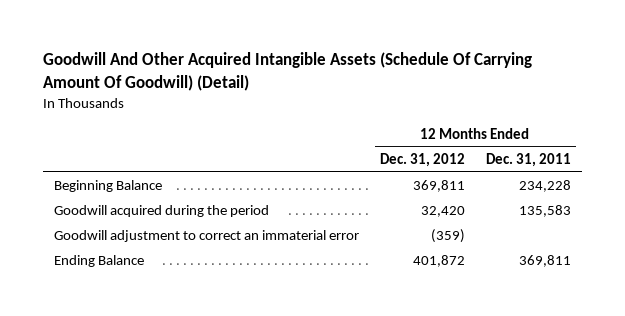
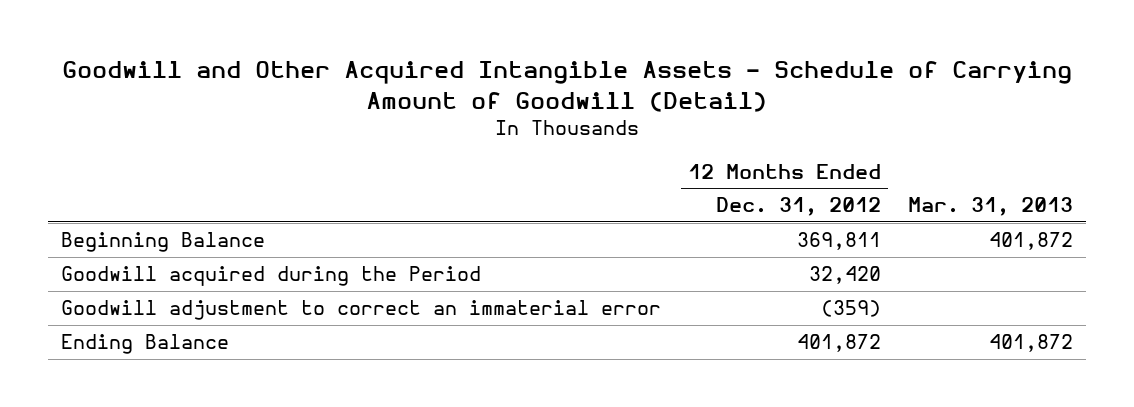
- Goodwill And Other Acquired Intangible Assets (Schedule Of Carrying Amount Of Goodwill) (Detail)
+ Goodwill and Other Acquired Intangible Assets - Schedule of Carrying Amount of Goodwill (Detail)
- | 12 Months Ended Dec. 31, 2012 | 12 Months Ended Dec. 31, 2011
+ | 12 Months Ended Dec. 31, 2012 | Mar. 31, 2013
- Goodwill acquired during the period | 32,420 | 135,583
+ Goodwill acquired during the Period | 32,420 |

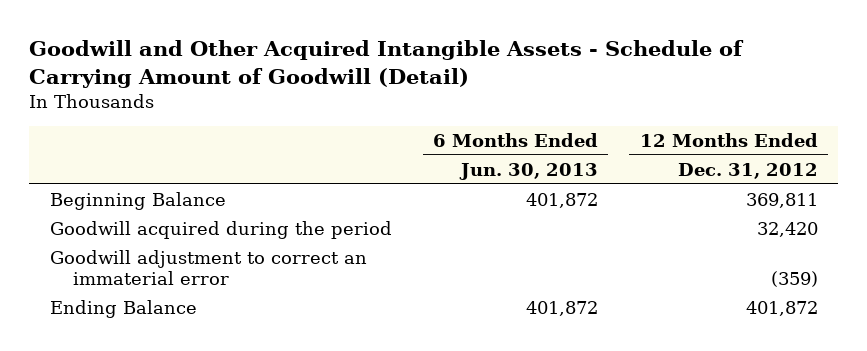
- | 12 Months Ended Dec. 31, 2012 | Mar. 31, 2013
+ | 6 Months Ended Jun. 30, 2013 | 12 Months Ended Dec. 31, 2012
- Goodwill acquired during the Period | 32,420 |
+ Goodwill acquired during the period | | 32,420

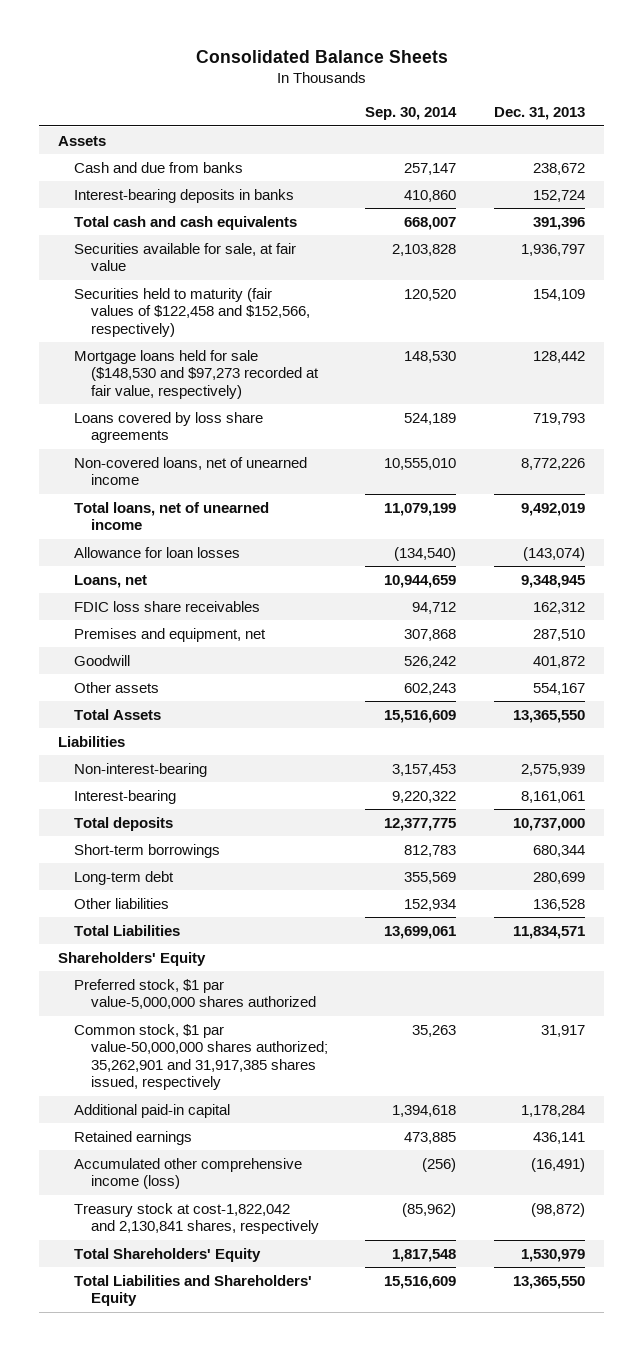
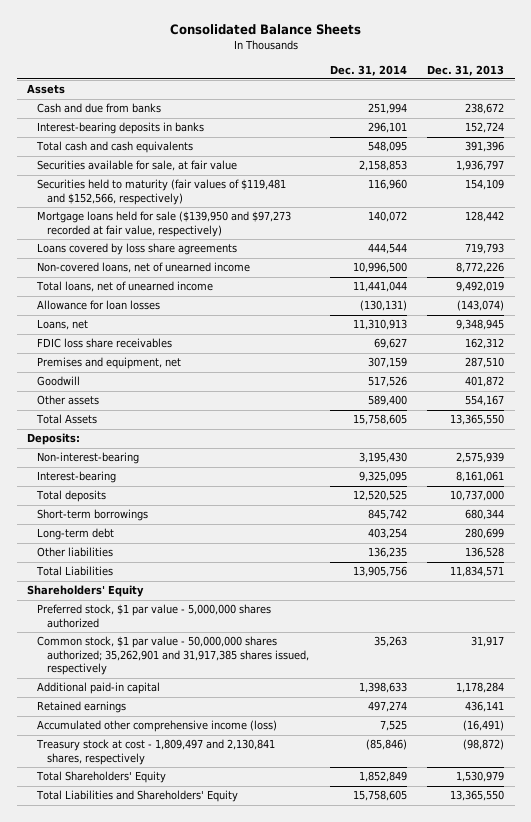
- | Sep. 30, 2014 | Dec. 31, 2013
+ | Dec. 31, 2014 | Dec. 31, 2013
- Securities held to maturity (fair values of $122,458 and $152,566, respectively) | 120,520 | 154,109
- Mortgage loans held for sale ($148,530 and $97,273 recorded at fair value, respectively) | 148,530 | 128,442
+ Securities held to maturity (fair values of $119,481 and $152,566, respectively) | 116,960 | 154,109
+ Mortgage loans held for sale ($139,950 and $97,273 recorded at fair value, respectively) | 140,072 | 128,442
- Liabilities
+ Deposits:
- Preferred stock, $1 par value-5,000,000 shares authorized
- Common stock, $1 par value-50,000,000 shares authorized; 35,262,901 and 31,917,385 shares issued, respectively | 35,263 | 31,917
+ Preferred stock, $1 par value - 5,000,000 shares authorized
+ Common stock, $1 par value - 50,000,000 shares authorized; 35,262,901 and 31,917,385 shares issued, respectively | 35,263 | 31,917
- Treasury stock at cost-1,822,042 and 2,130,841 shares, respectively | (85,962) | (98,872)
+ Treasury stock at cost - 1,809,497 and 2,130,841 shares, respectively | (85,846) | (98,872)

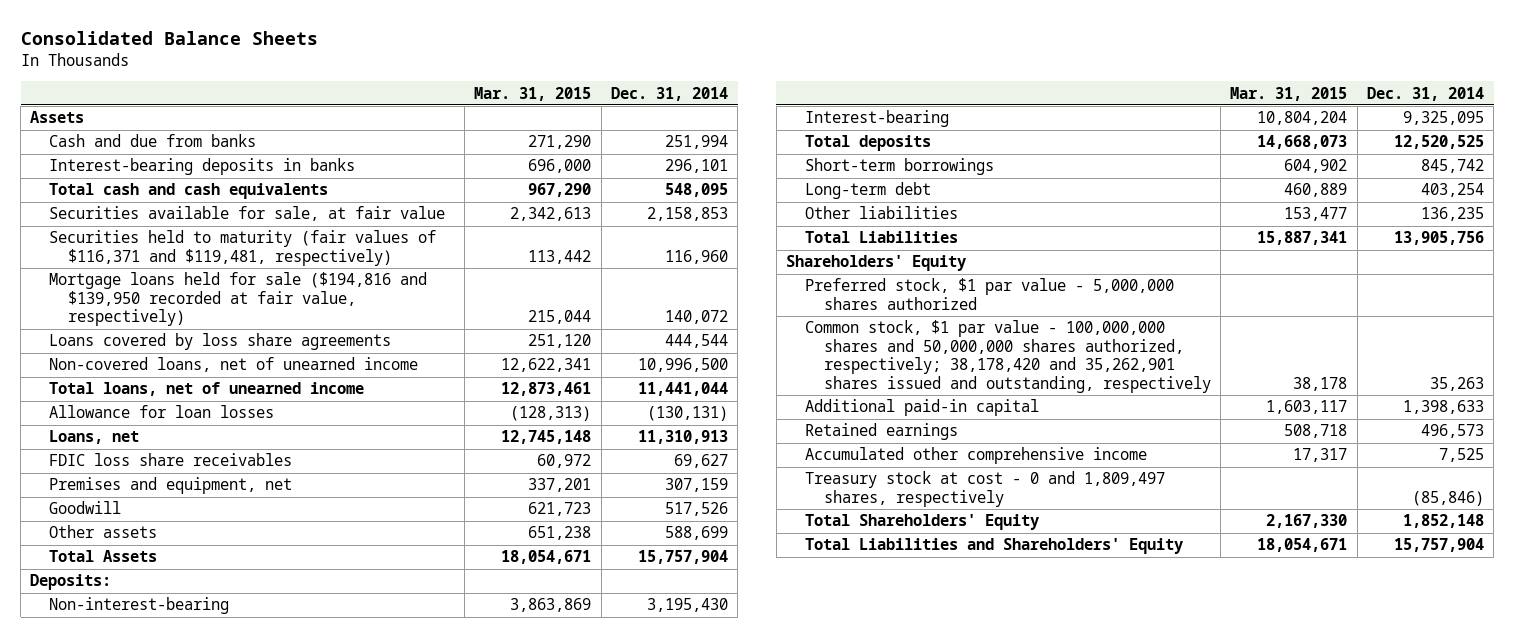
- | Dec. 31, 2014 | Dec. 31, 2013
+ | Mar. 31, 2015 | Dec. 31, 2014
- Securities held to maturity (fair values of $119,481 and $152,566, respectively) | 116,960 | 154,109
- Mortgage loans held for sale ($139,950 and $97,273 recorded at fair value, respectively) | 140,072 | 128,442
+ Securities held to maturity (fair values of $116,371 and $119,481, respectively) | 113,442 | 116,960
+ Mortgage loans held for sale ($194,816 and $139,950 recorded at fair value, respectively) | 215,044 | 140,072
- Other assets | 589,400 | 554,167
- Total Assets | 15,758,605 | 13,365,550
+ Other assets | 651,238 | 588,699
+ Total Assets | 18,054,671 | 15,757,904
- Common stock, $1 par value - 50,000,000 shares authorized; 35,262,901 and 31,917,385 shares issued, respectively | 35,263 | 31,917
+ Common stock, $1 par value - 100,000,000 shares and 50,000,000 shares authorized, respectively; 38,178,420 and 35,262,901 shares issued and outstanding, respectively | 38,178 | 35,263
- Retained earnings | 497,274 | 436,141
- Accumulated other comprehensive income (loss) | 7,525 | (16,491)
- Treasury stock at cost - 1,809,497 and 2,130,841 shares, respectively | (85,846) | (98,872)
- Total Shareholders' Equity | 1,852,849 | 1,530,979
- Total Liabilities and Shareholders' Equity | 15,758,605 | 13,365,550
+ Retained earnings | 508,718 | 496,573
+ Accumulated other comprehensive income | 17,317 | 7,525
+ Treasury stock at cost - 0 and 1,809,497 shares, respectively | | (85,846)
+ Total Shareholders' Equity | 2,167,330 | 1,852,148
+ Total Liabilities and Shareholders' Equity | 18,054,671 | 15,757,904

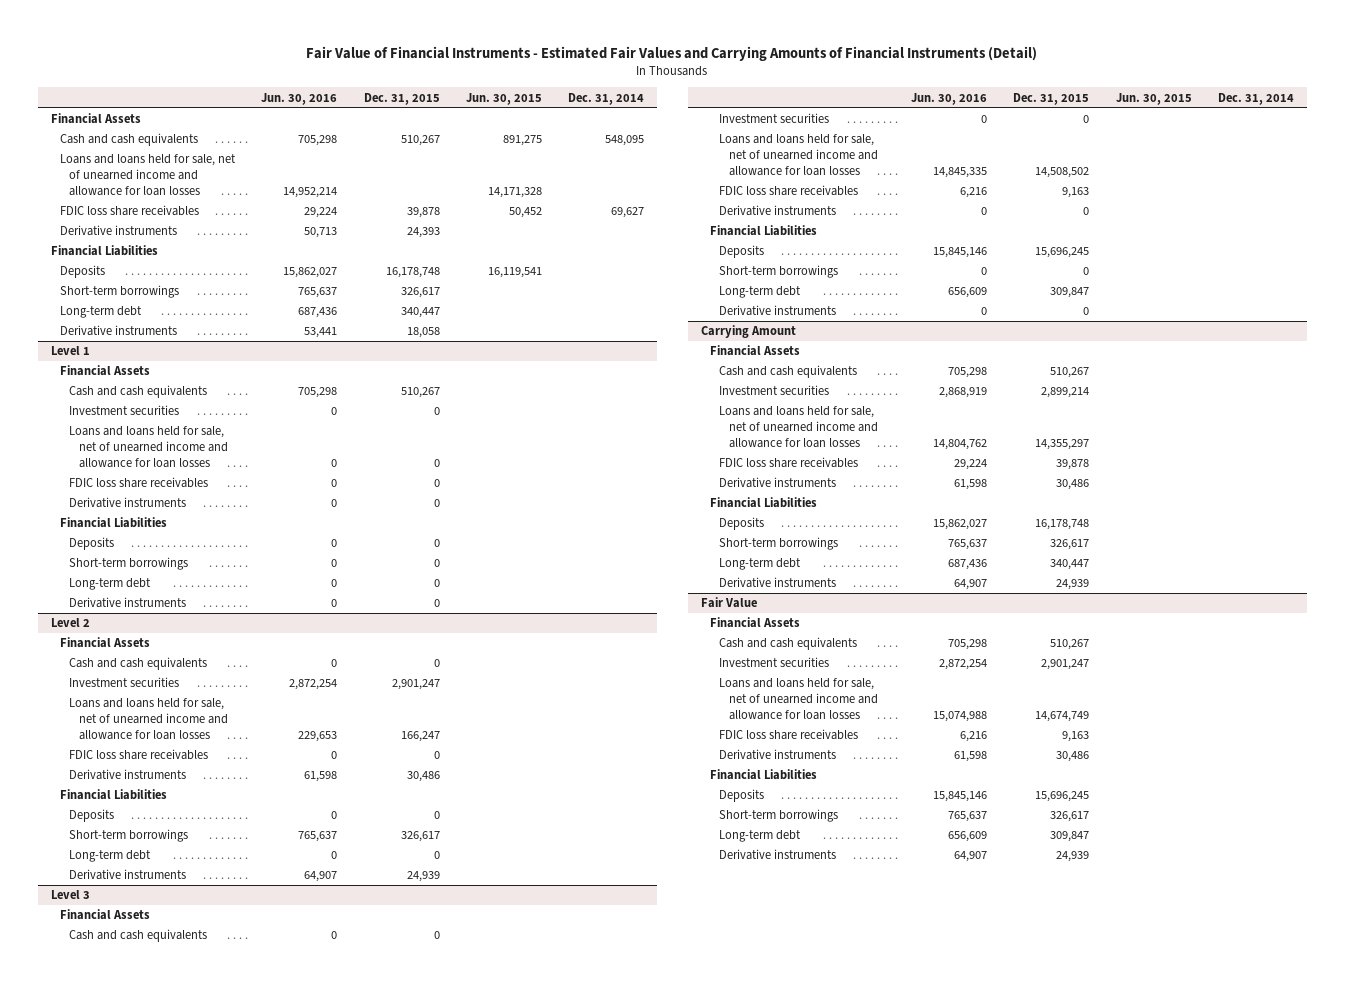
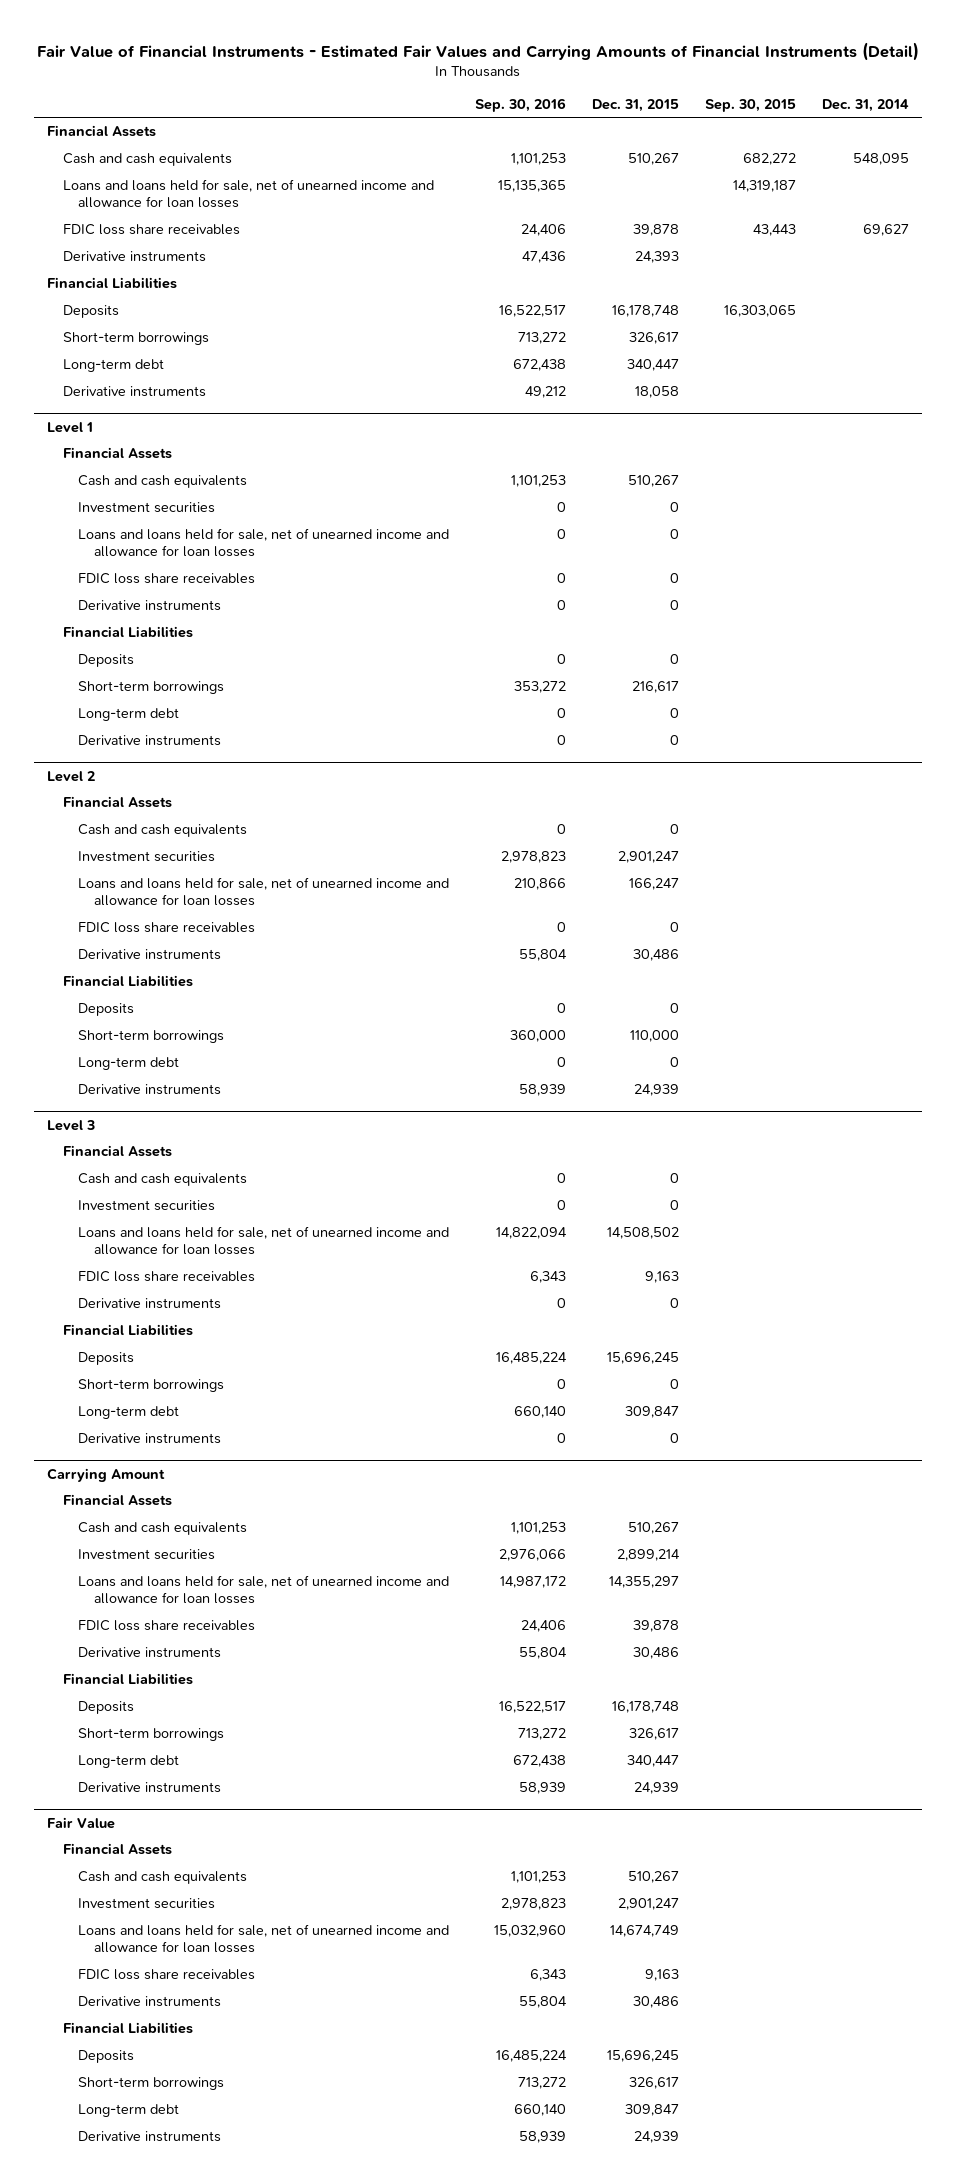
- | Jun. 30, 2016 | Dec. 31, 2015 | Jun. 30, 2015 | Dec. 31, 2014
+ | Sep. 30, 2016 | Dec. 31, 2015 | Sep. 30, 2015 | Dec. 31, 2014
@ Level 1
- Short-term borrowings | 0 | 0 | |
+ Short-term borrowings | 353,272 | 216,617 | |
@ Level 2
- Short-term borrowings | 765,637 | 326,617 | |
+ Short-term borrowings | 360,000 | 110,000 | |

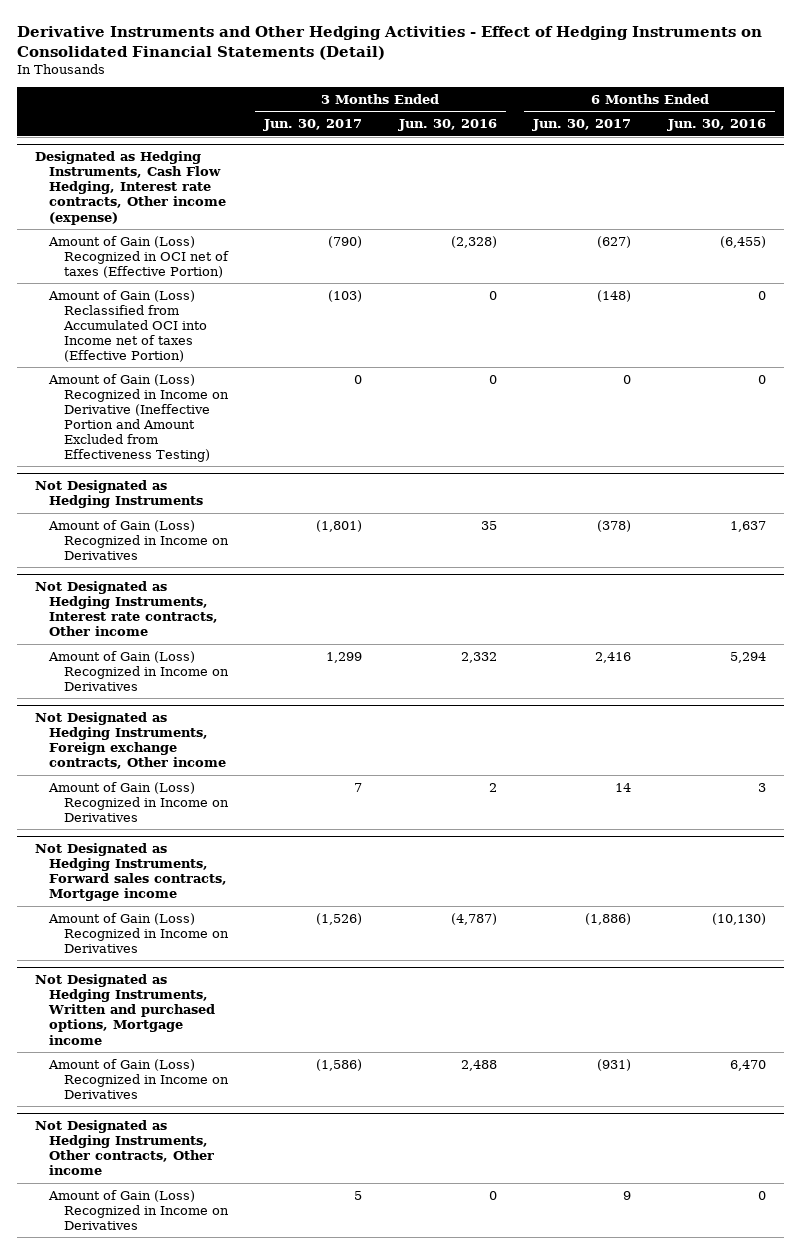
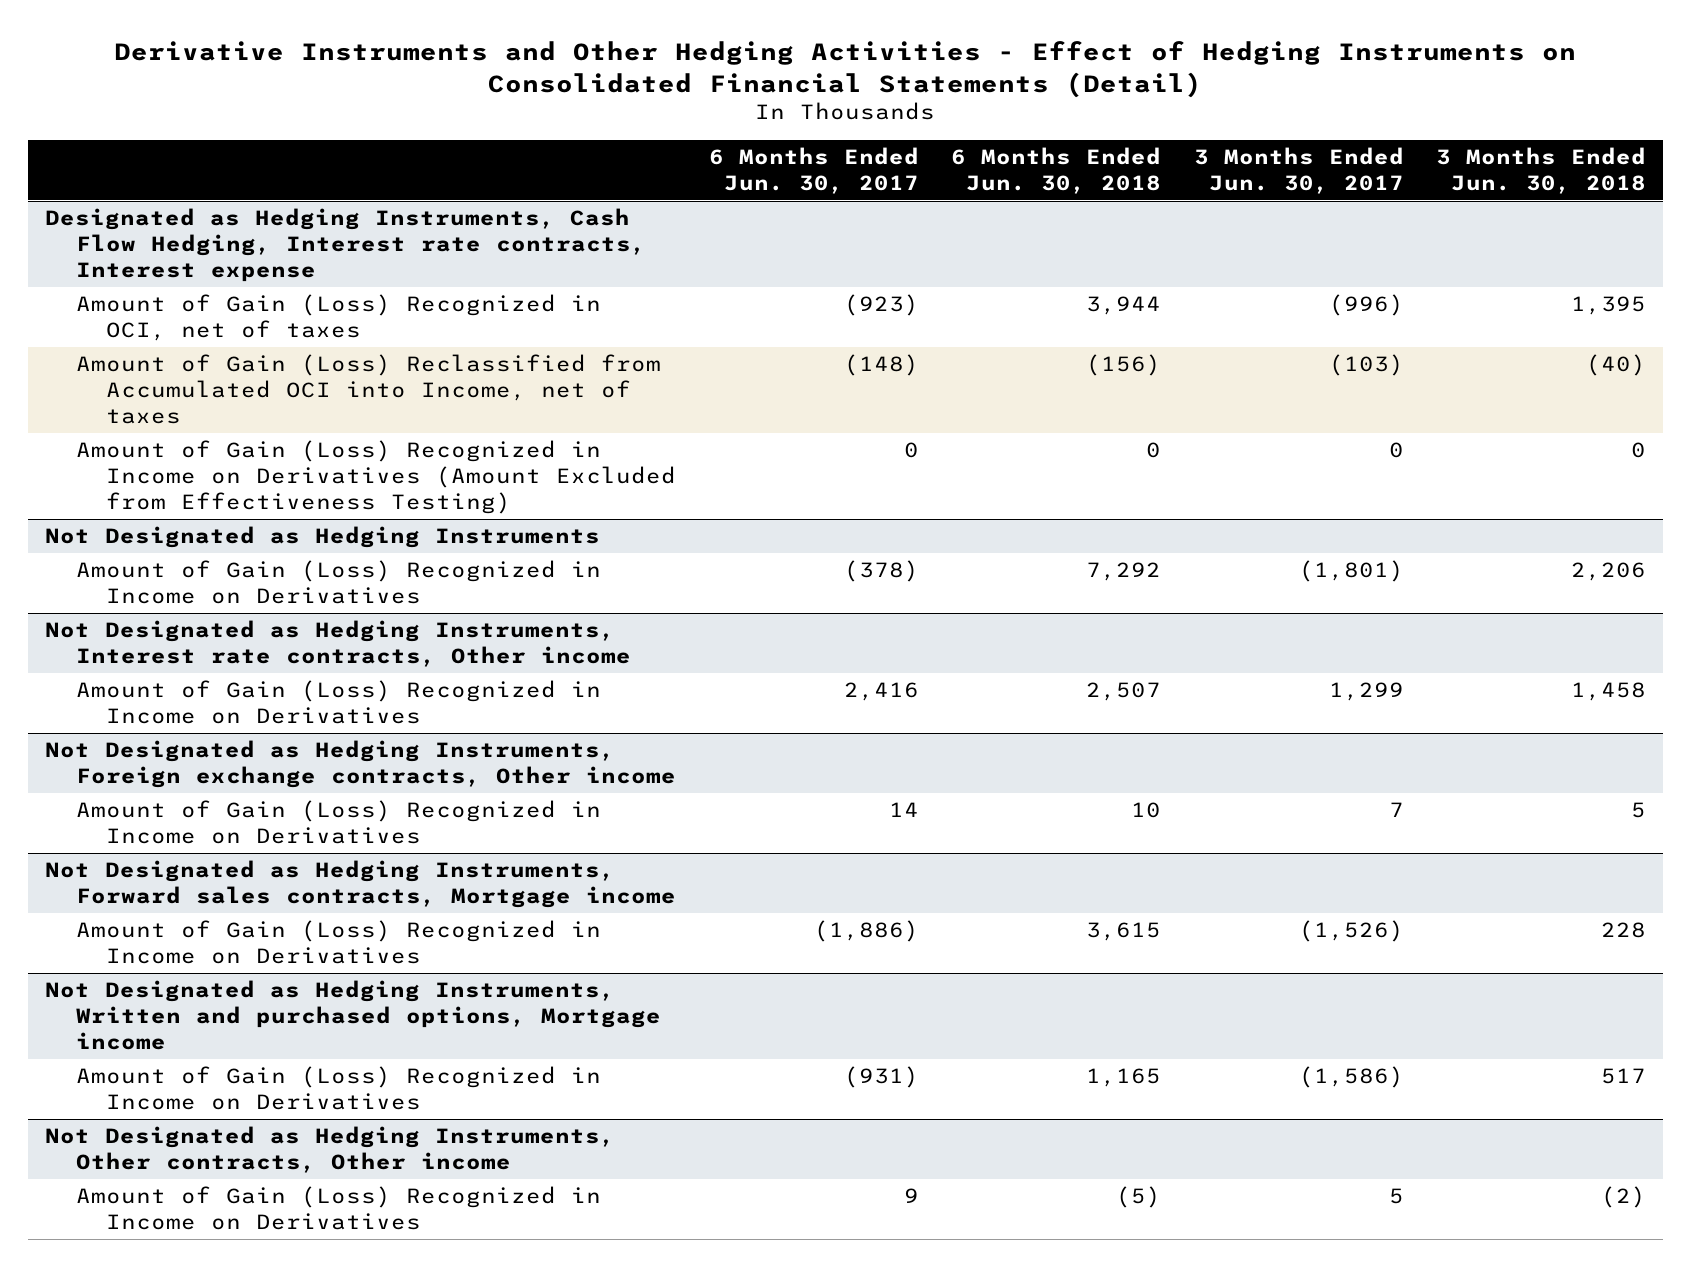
- | 3 Months Ended Jun. 30, 2017 | 3 Months Ended Jun. 30, 2016 | 6 Months Ended Jun. 30, 2017 | 6 Months Ended Jun. 30, 2016
+ | 6 Months Ended Jun. 30, 2017 | 6 Months Ended Jun. 30, 2018 | 3 Months Ended Jun. 30, 2017 | 3 Months Ended Jun. 30, 2018
- Designated as Hedging Instruments, Cash Flow Hedging, Interest rate contracts, Other income (expense)
- Amount of Gain (Loss) Recognized in OCI net of taxes (Effective Portion) | (790) | (2,328) | (627) | (6,455)
- Amount of Gain (Loss) Reclassified from Accumulated OCI into Income net of taxes (Effective Portion) | (103) | 0 | (148) | 0
- Amount of Gain (Loss) Recognized in Income on Derivative (Ineffective Portion and Amount Excluded from Effectiveness Testing) | 0 | 0 | 0 | 0
+ Designated as Hedging Instruments, Cash Flow Hedging, Interest rate contracts, Interest expense
+ Amount of Gain (Loss) Recognized in OCI, net of taxes | (923) | 3,944 | (996) | 1,395
+ Amount of Gain (Loss) Reclassified from Accumulated OCI into Income, net of taxes | (148) | (156) | (103) | (40)
+ Amount of Gain (Loss) Recognized in Income on Derivatives (Amount Excluded from Effectiveness Testing) | 0 | 0 | 0 | 0

